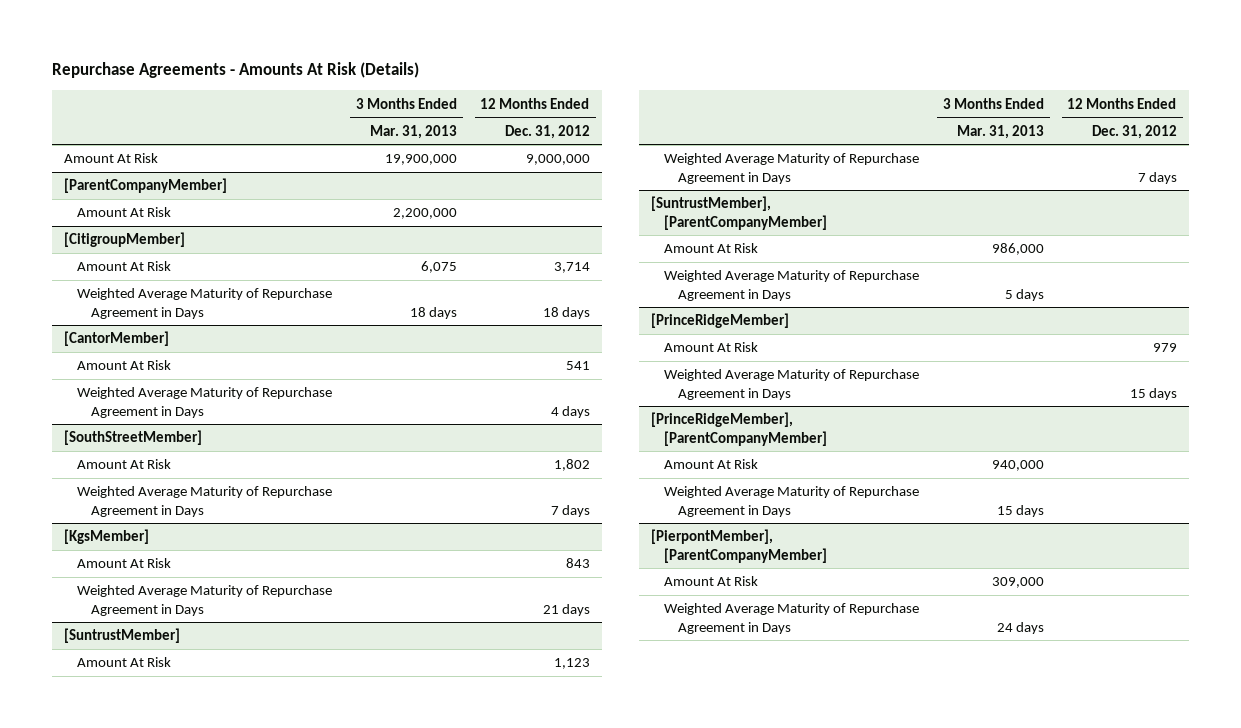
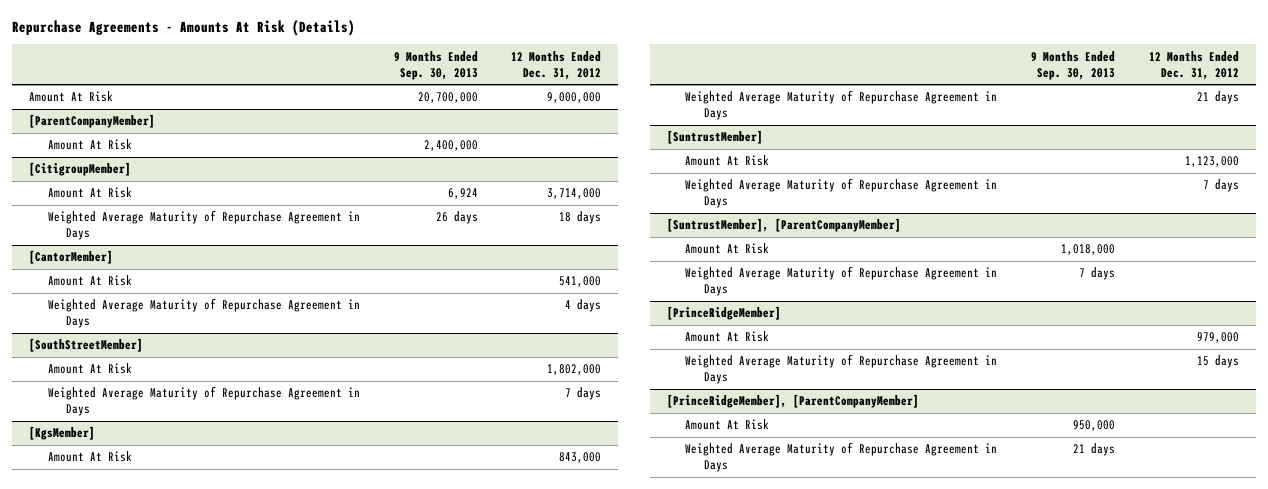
- | 3 Months Ended Mar. 31, 2013 | 12 Months Ended Dec. 31, 2012
+ | 9 Months Ended Sep. 30, 2013 | 12 Months Ended Dec. 31, 2012
@ [CitigroupMember]
- Amount At Risk | 6,075 | 3,714
+ Amount At Risk | 6,924 | 3,714,000
@ [CantorMember]
- Amount At Risk | | 541
+ Amount At Risk | | 541,000
@ [SouthStreetMember]
- Amount At Risk | | 1,802
+ Amount At Risk | | 1,802,000
@ [KgsMember]
- Amount At Risk | | 843
+ Amount At Risk | | 843,000
@ [SuntrustMember]
- Amount At Risk | | 1,123
+ Amount At Risk | | 1,123,000
@ [PrinceRidgeMember]
- Amount At Risk | | 979
+ Amount At Risk | | 979,000
- [PierpontMember], [ParentCompanyMember]
- Amount At Risk | 309,000 |
- Weighted Average Maturity of Repurchase Agreement in Days | 24 days |

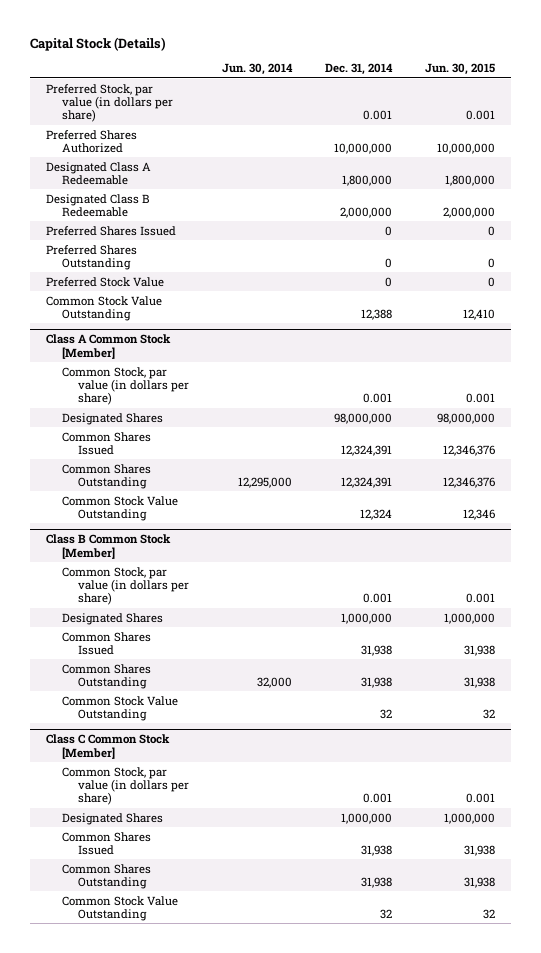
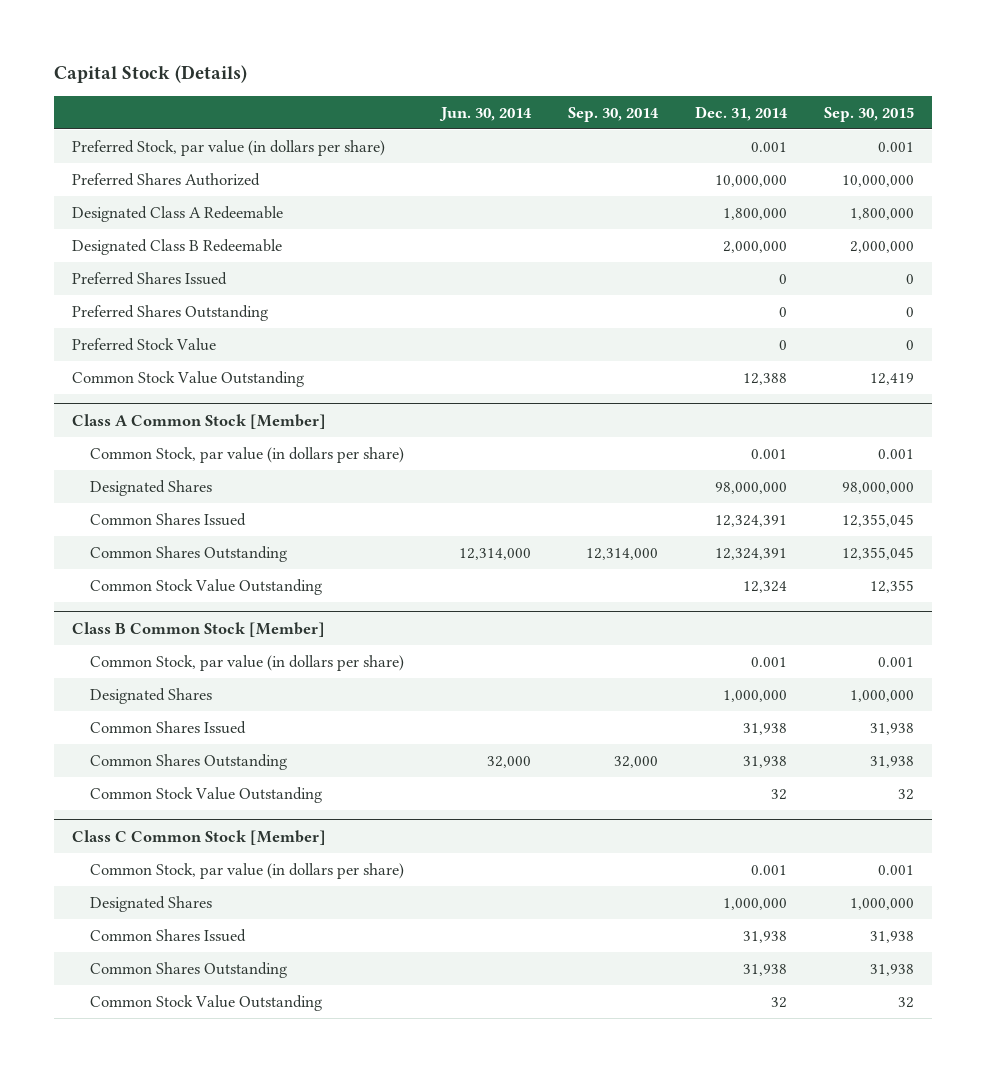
- | Jun. 30, 2014 | Dec. 31, 2014 | Jun. 30, 2015
+ | Jun. 30, 2014 | Sep. 30, 2014 | Dec. 31, 2014 | Sep. 30, 2015
@ Class A Common Stock [Member]
- Common Shares Outstanding | 12,295,000 | 12,324,391 | 12,346,376
+ Common Shares Outstanding | 12,314,000 | 12,314,000 | 12,324,391 | 12,355,045

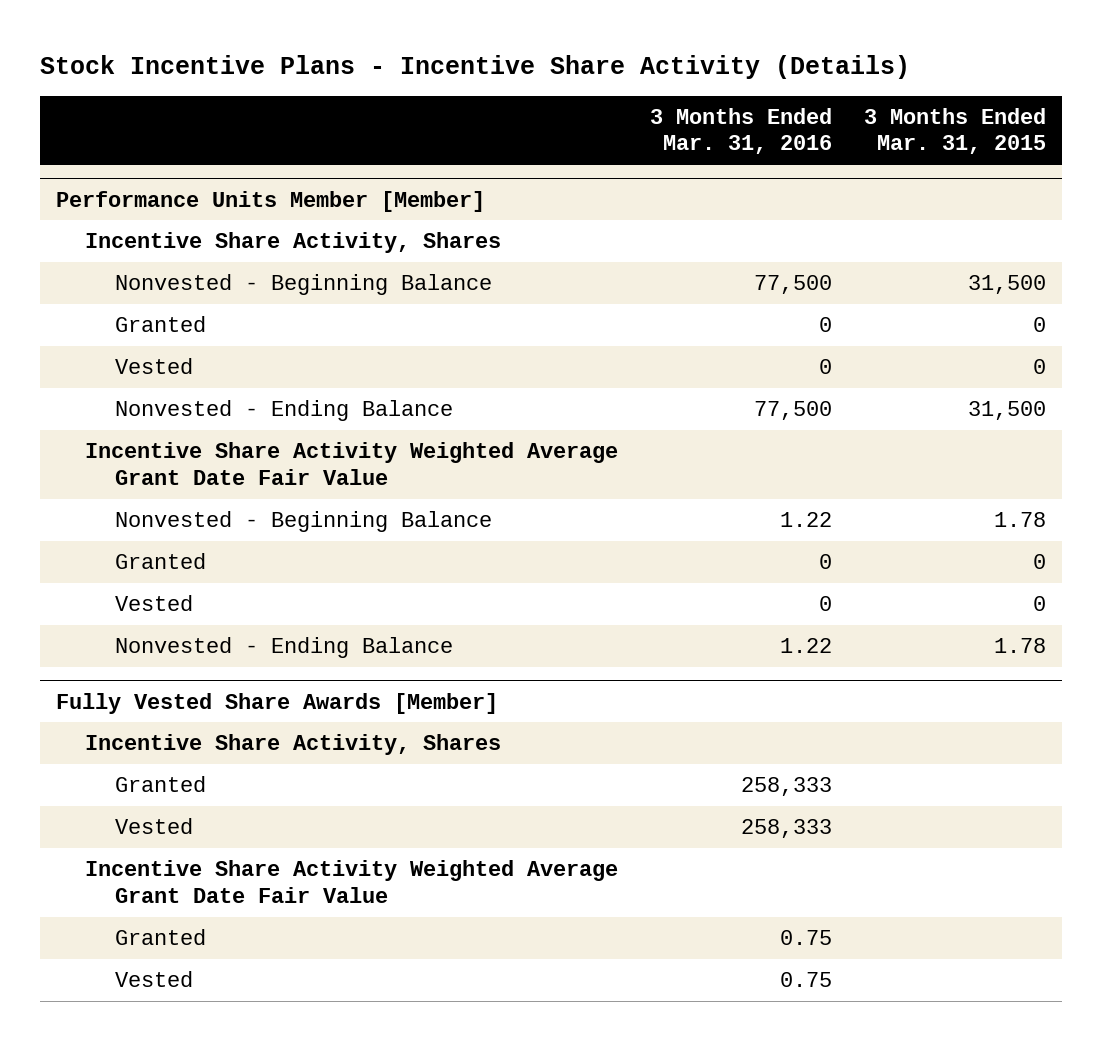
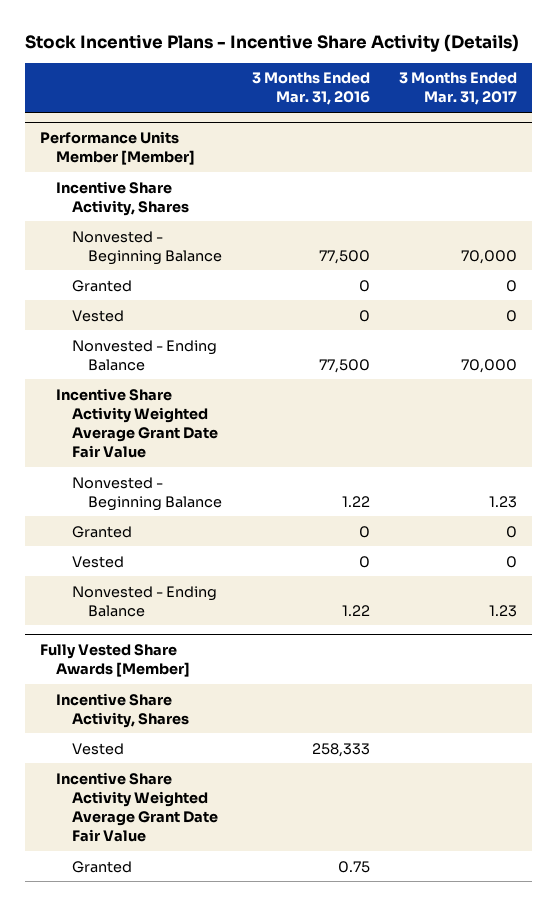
- | 3 Months Ended Mar. 31, 2016 | 3 Months Ended Mar. 31, 2015
+ | 3 Months Ended Mar. 31, 2016 | 3 Months Ended Mar. 31, 2017
@ Fully Vested Share Awards [Member]
- Granted | 258,333 |
- Vested | 0.75 |

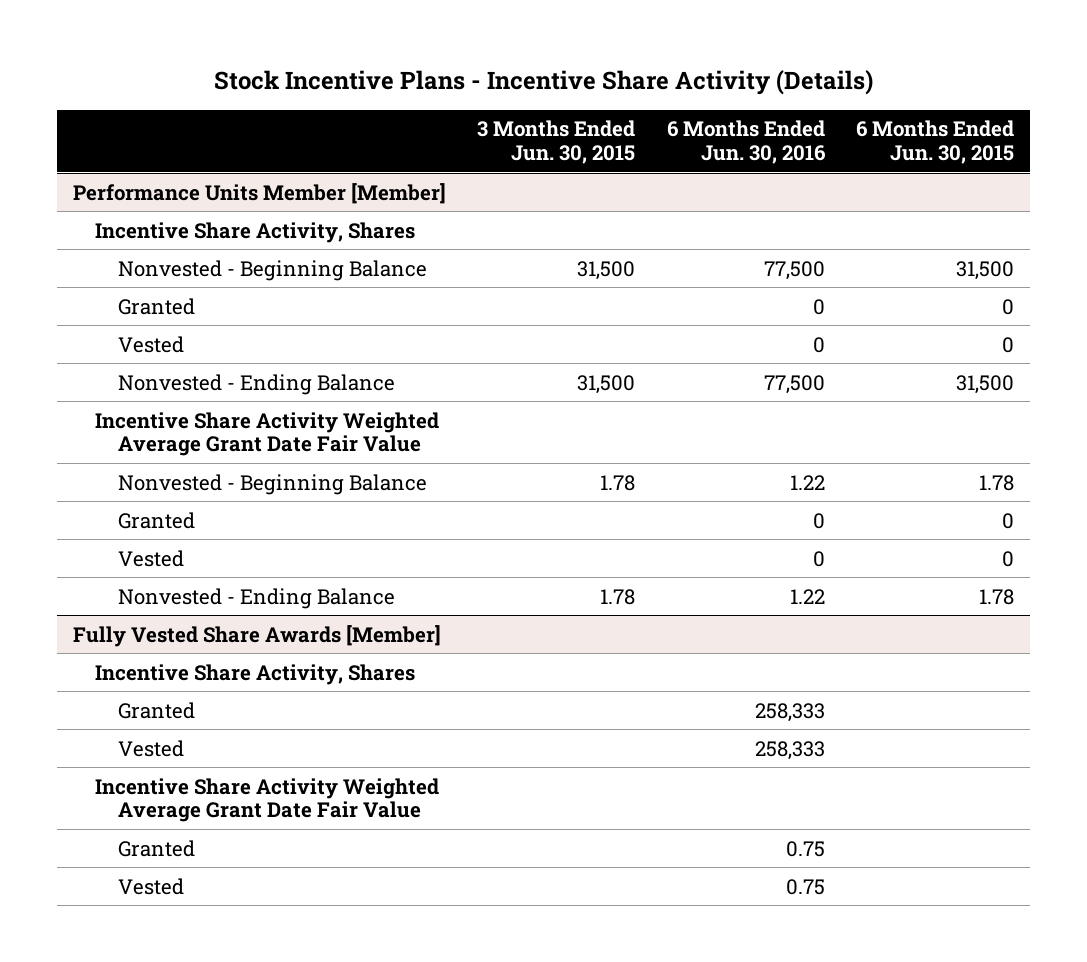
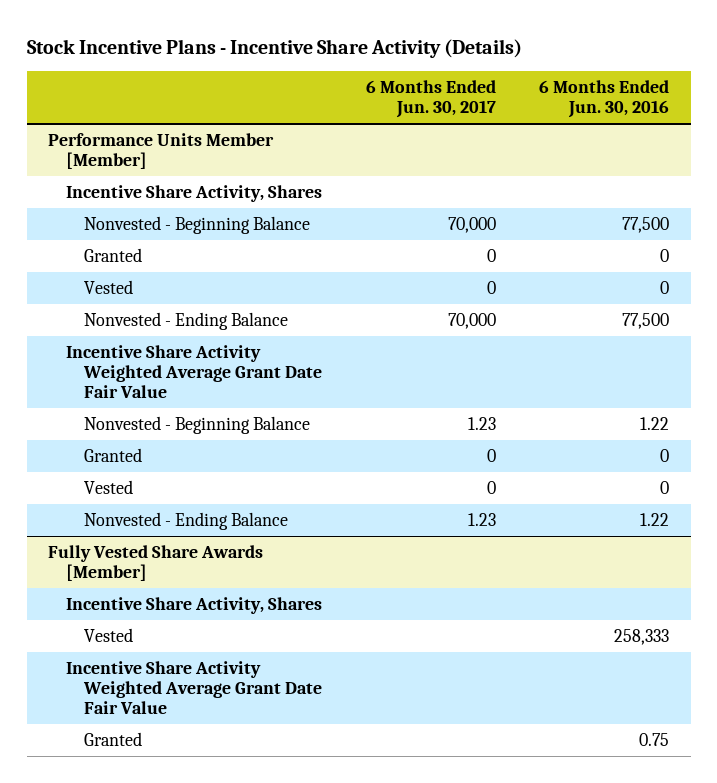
- | 3 Months Ended Jun. 30, 2015 | 6 Months Ended Jun. 30, 2016 | 6 Months Ended Jun. 30, 2015
+ | 6 Months Ended Jun. 30, 2017 | 6 Months Ended Jun. 30, 2016
@ Fully Vested Share Awards [Member]
- Granted | | 258,333 |
- Vested | | 0.75 |

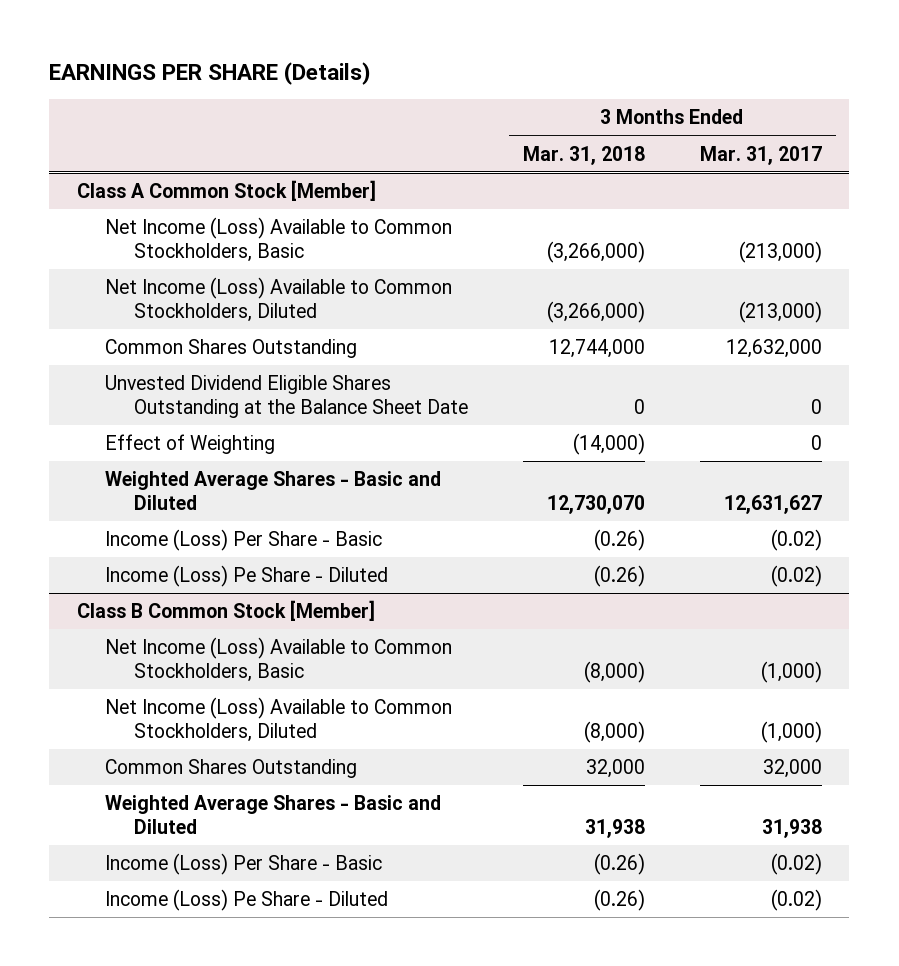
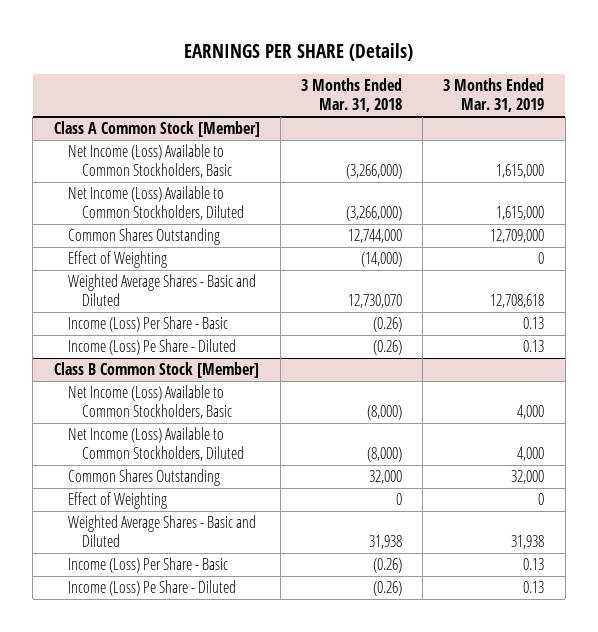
- | 3 Months Ended Mar. 31, 2018 | 3 Months Ended Mar. 31, 2017
+ | 3 Months Ended Mar. 31, 2018 | 3 Months Ended Mar. 31, 2019
@ Class A Common Stock [Member]
- Unvested Dividend Eligible Shares Outstanding at the Balance Sheet Date | 0 | 0
@ Class B Common Stock [Member]
+ Effect of Weighting | 0 | 0

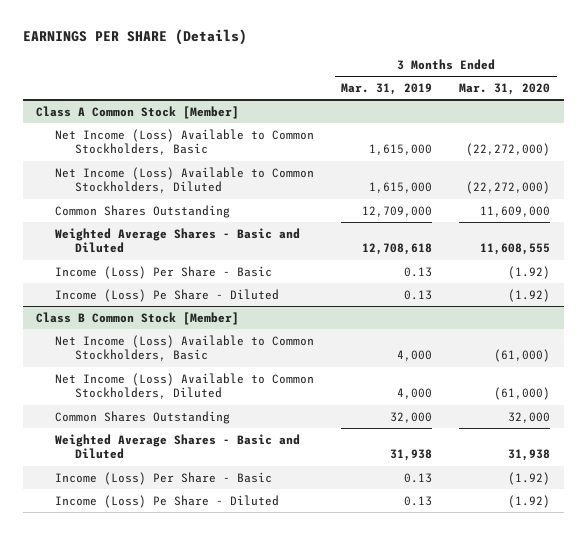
- | 3 Months Ended Mar. 31, 2018 | 3 Months Ended Mar. 31, 2019
+ | 3 Months Ended Mar. 31, 2019 | 3 Months Ended Mar. 31, 2020
@ Class A Common Stock [Member]
- Effect of Weighting | (14,000) | 0
@ Class B Common Stock [Member]
- Effect of Weighting | 0 | 0

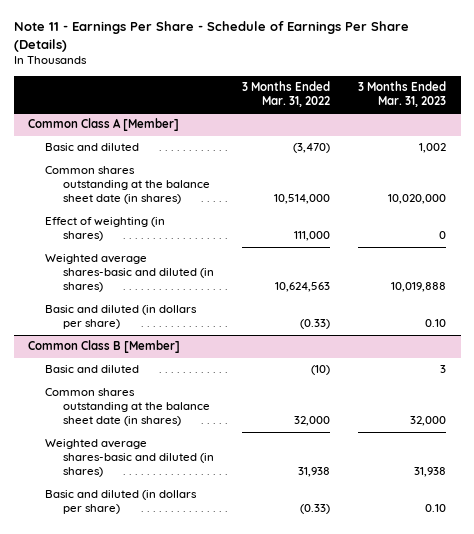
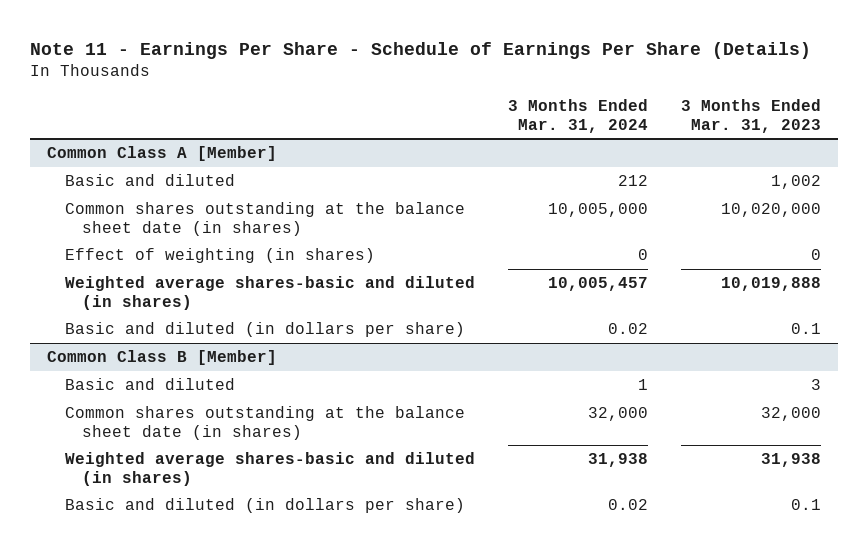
- | 3 Months Ended Mar. 31, 2022 | 3 Months Ended Mar. 31, 2023
+ | 3 Months Ended Mar. 31, 2024 | 3 Months Ended Mar. 31, 2023
@ Common Class A [Member]
- Basic and diluted (in dollars per share) | (0.33) | 0.10
+ Basic and diluted (in dollars per share) | 0.02 | 0.1
@ Common Class B [Member]
- Basic and diluted (in dollars per share) | (0.33) | 0.10
+ Basic and diluted (in dollars per share) | 0.02 | 0.1

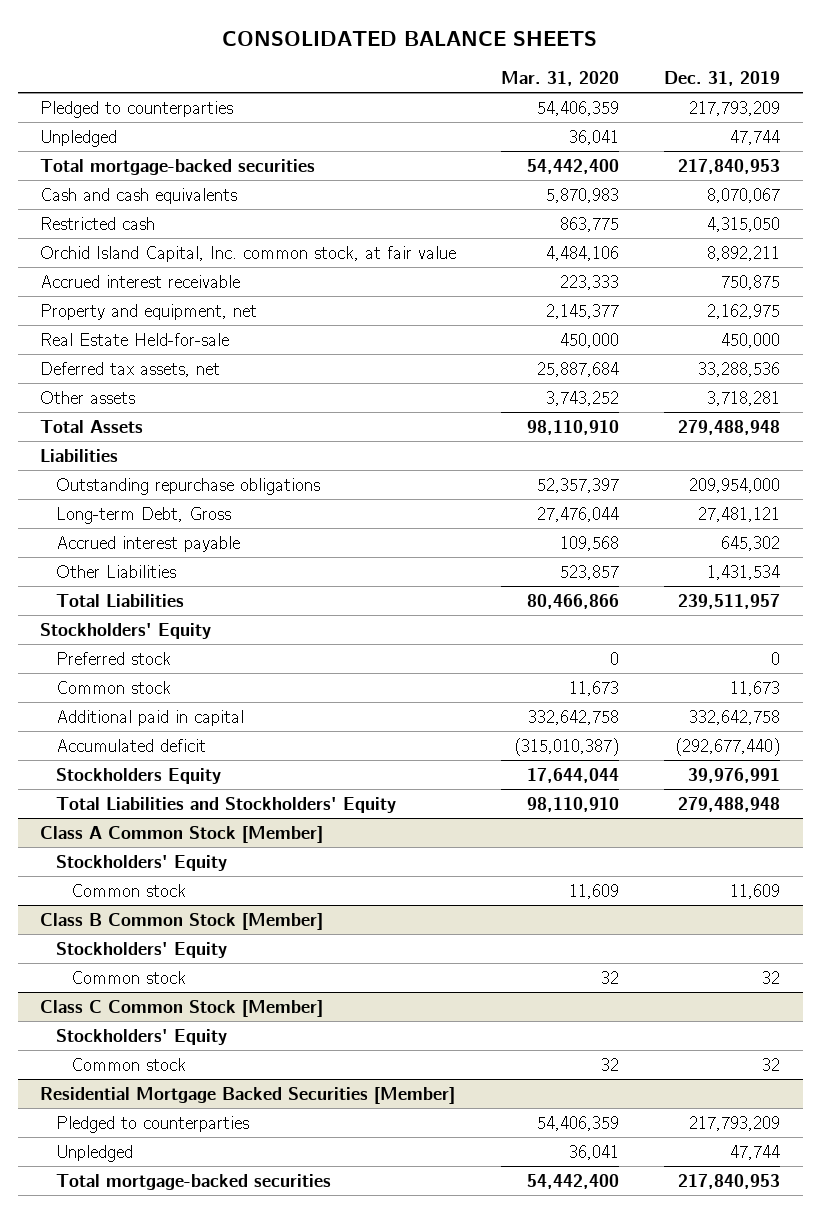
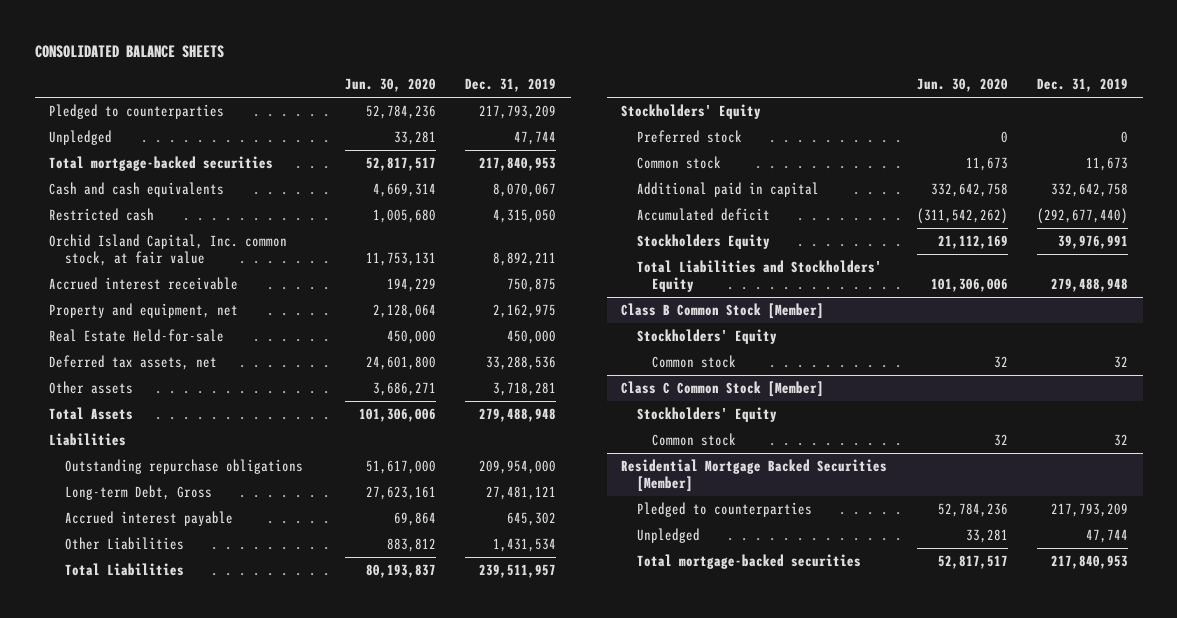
- | Mar. 31, 2020 | Dec. 31, 2019
+ | Jun. 30, 2020 | Dec. 31, 2019
- Class A Common Stock [Member]
- Stockholders' Equity
- Common stock | 11,609 | 11,609

